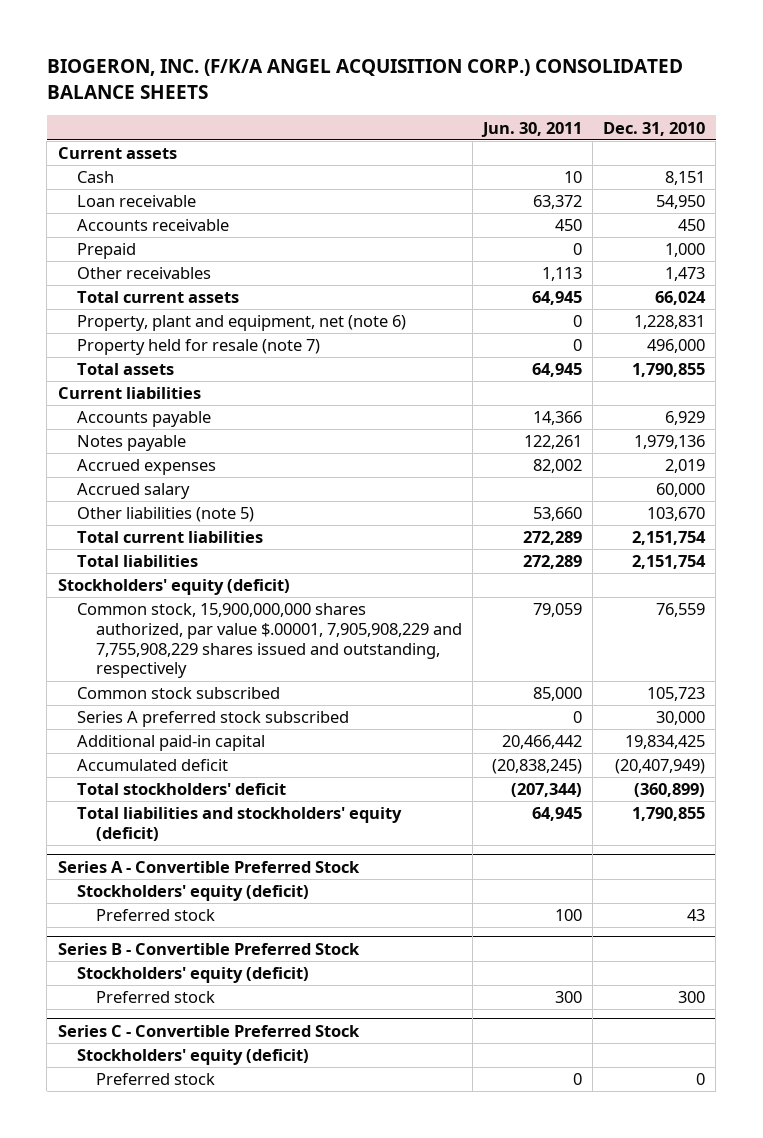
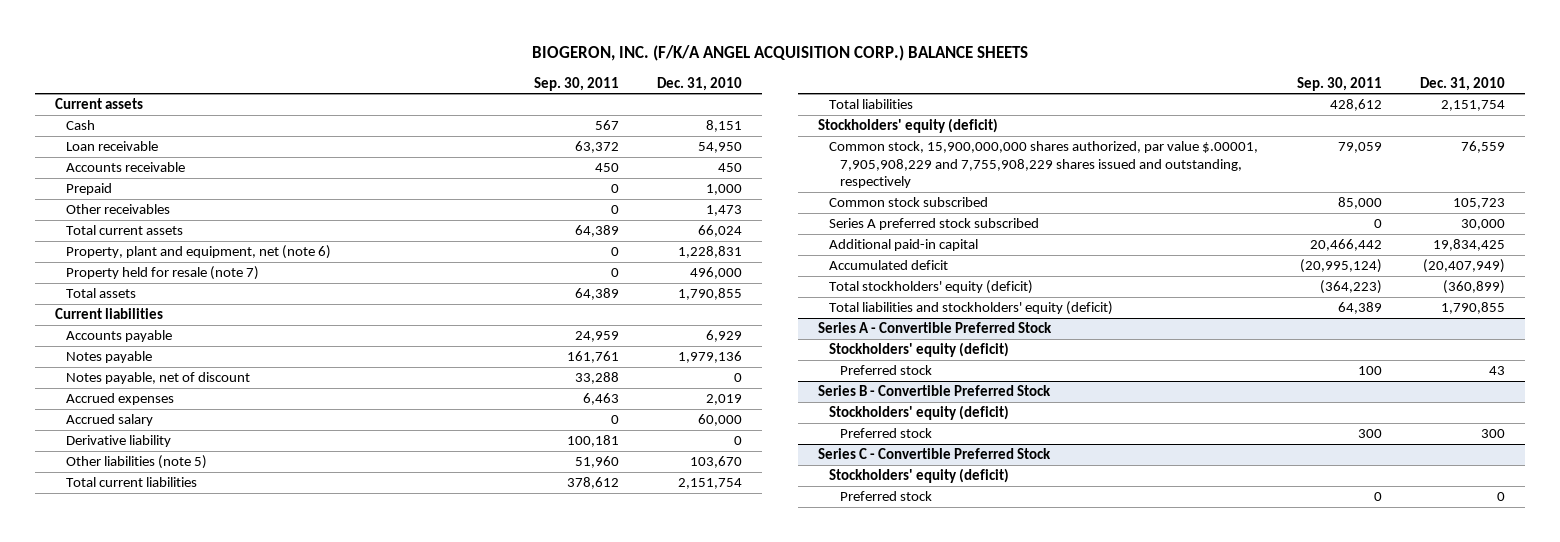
- BIOGERON, INC. (F/K/A ANGEL ACQUISITION CORP.) CONSOLIDATED BALANCE SHEETS
+ BIOGERON, INC. (F/K/A ANGEL ACQUISITION CORP.) BALANCE SHEETS
- | Jun. 30, 2011 | Dec. 31, 2010
+ | Sep. 30, 2011 | Dec. 31, 2010
+ Notes payable, net of discount | 33,288 | 0
+ Derivative liability | 100,181 | 0
- Total stockholders' deficit | (207,344) | (360,899)
+ Total stockholders' equity (deficit) | (364,223) | (360,899)

